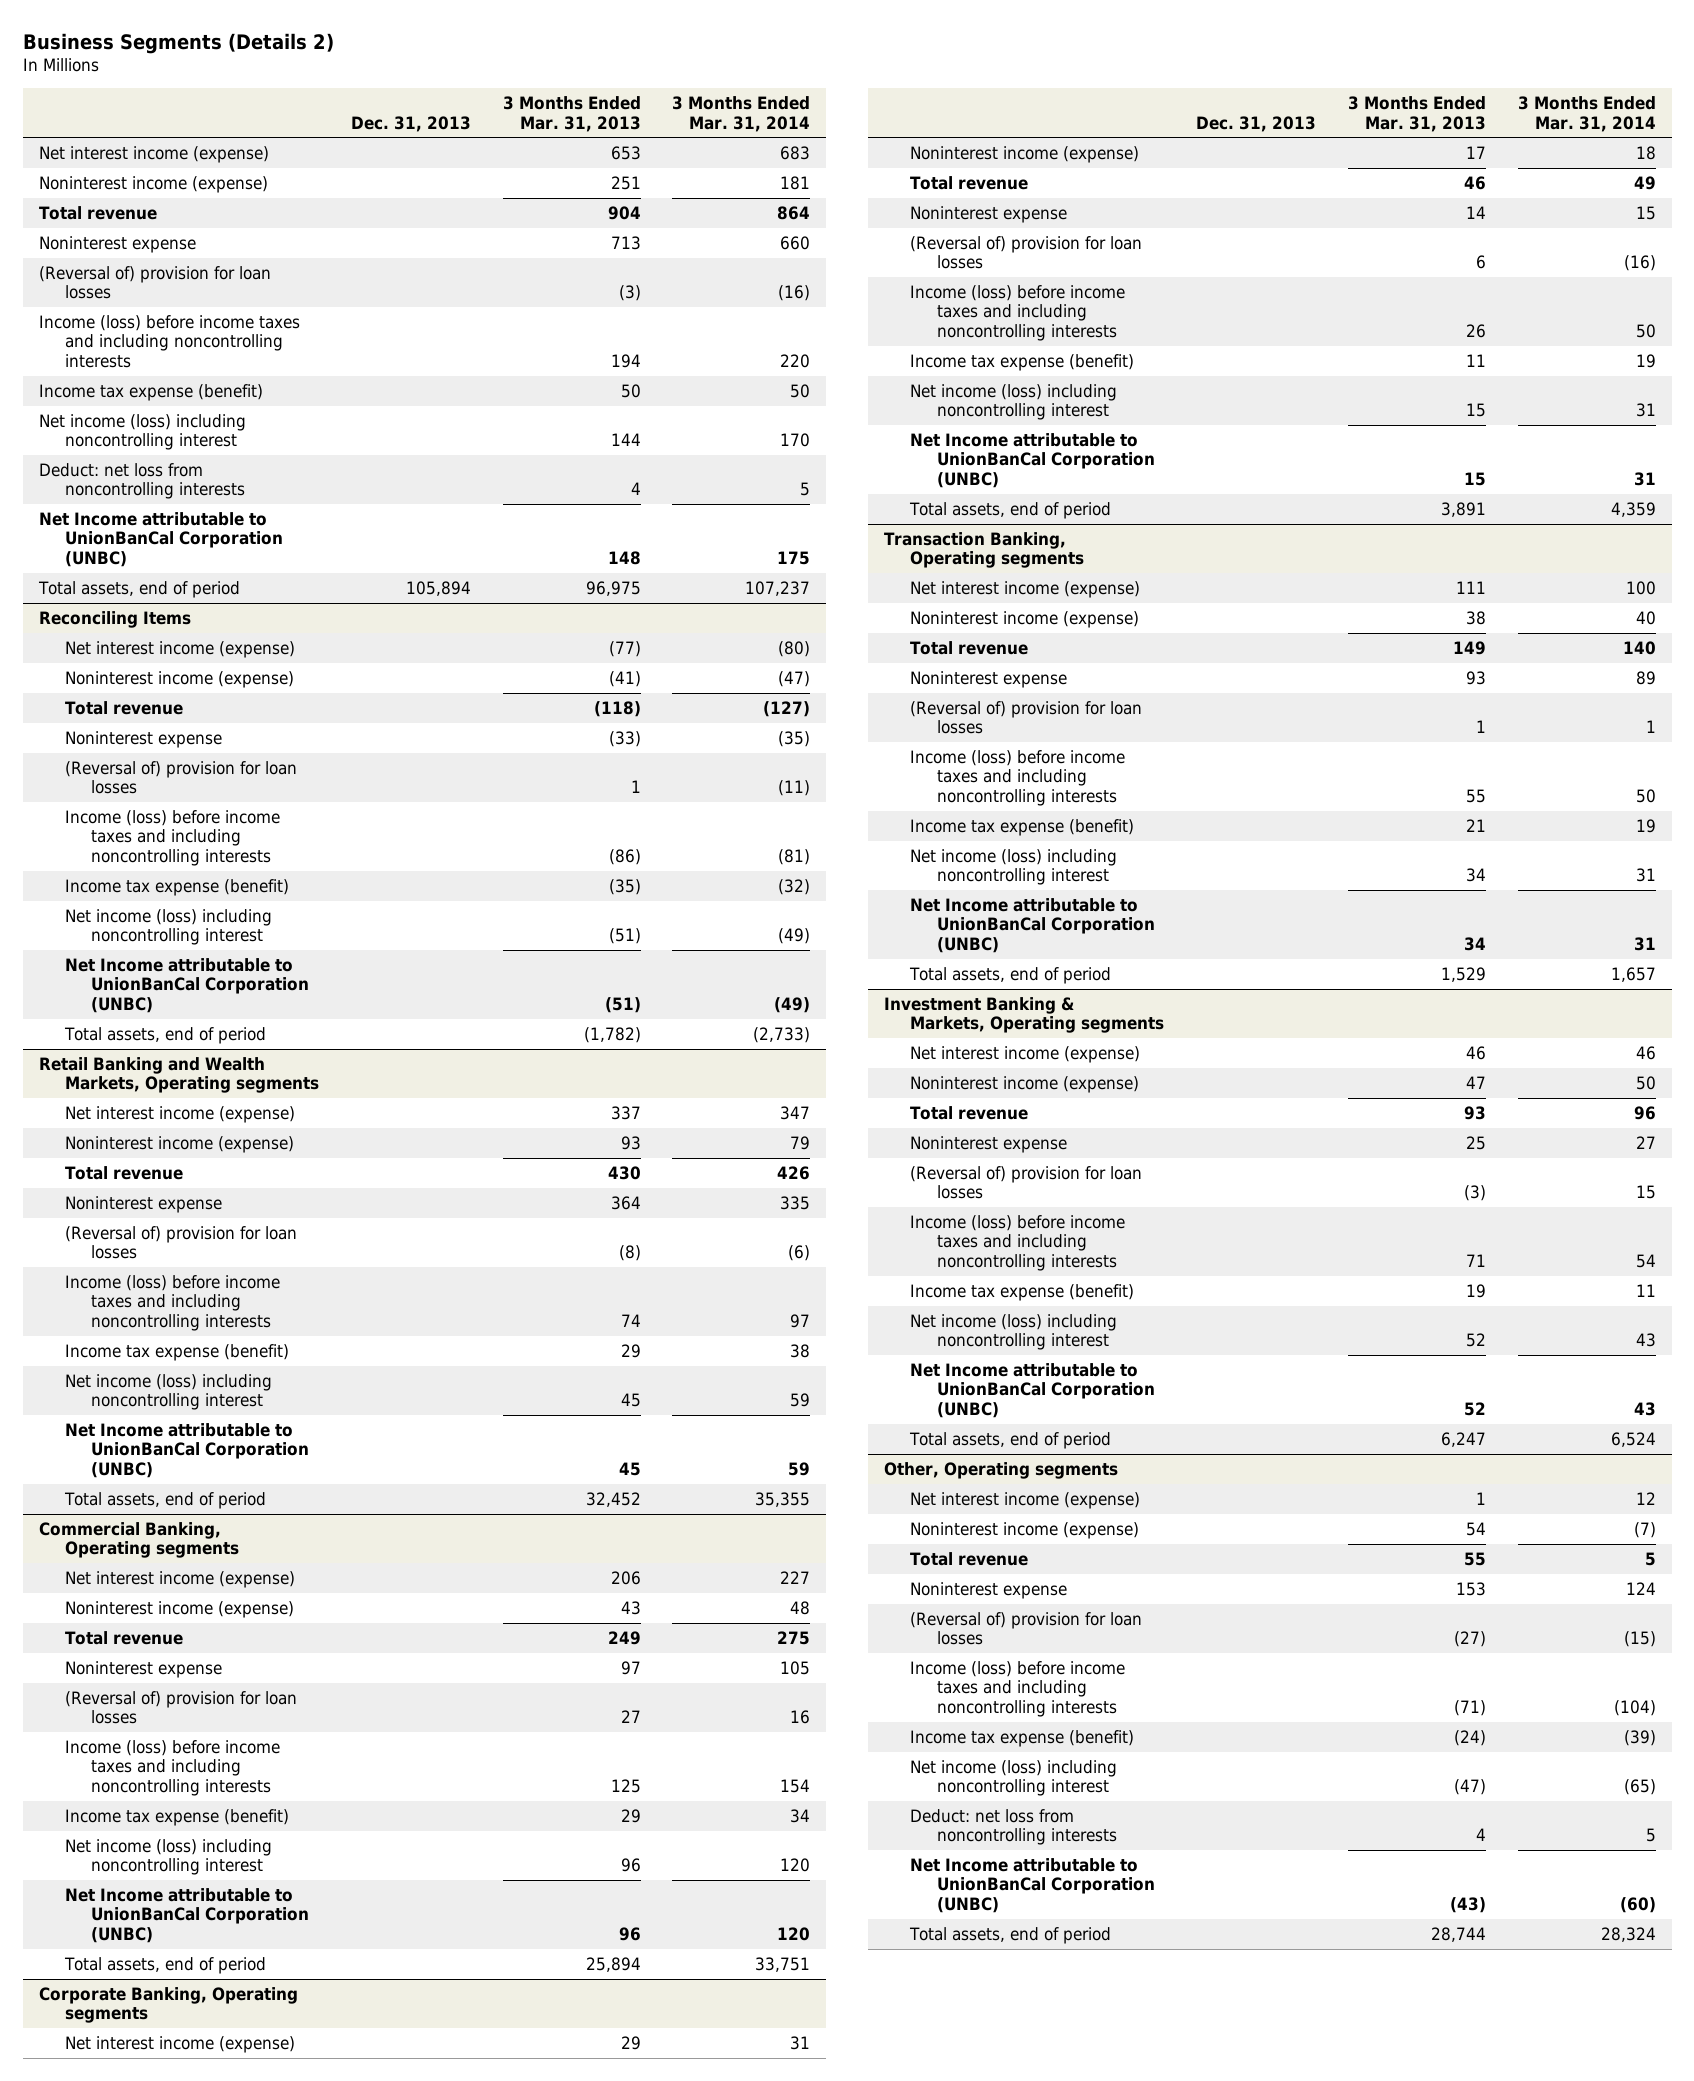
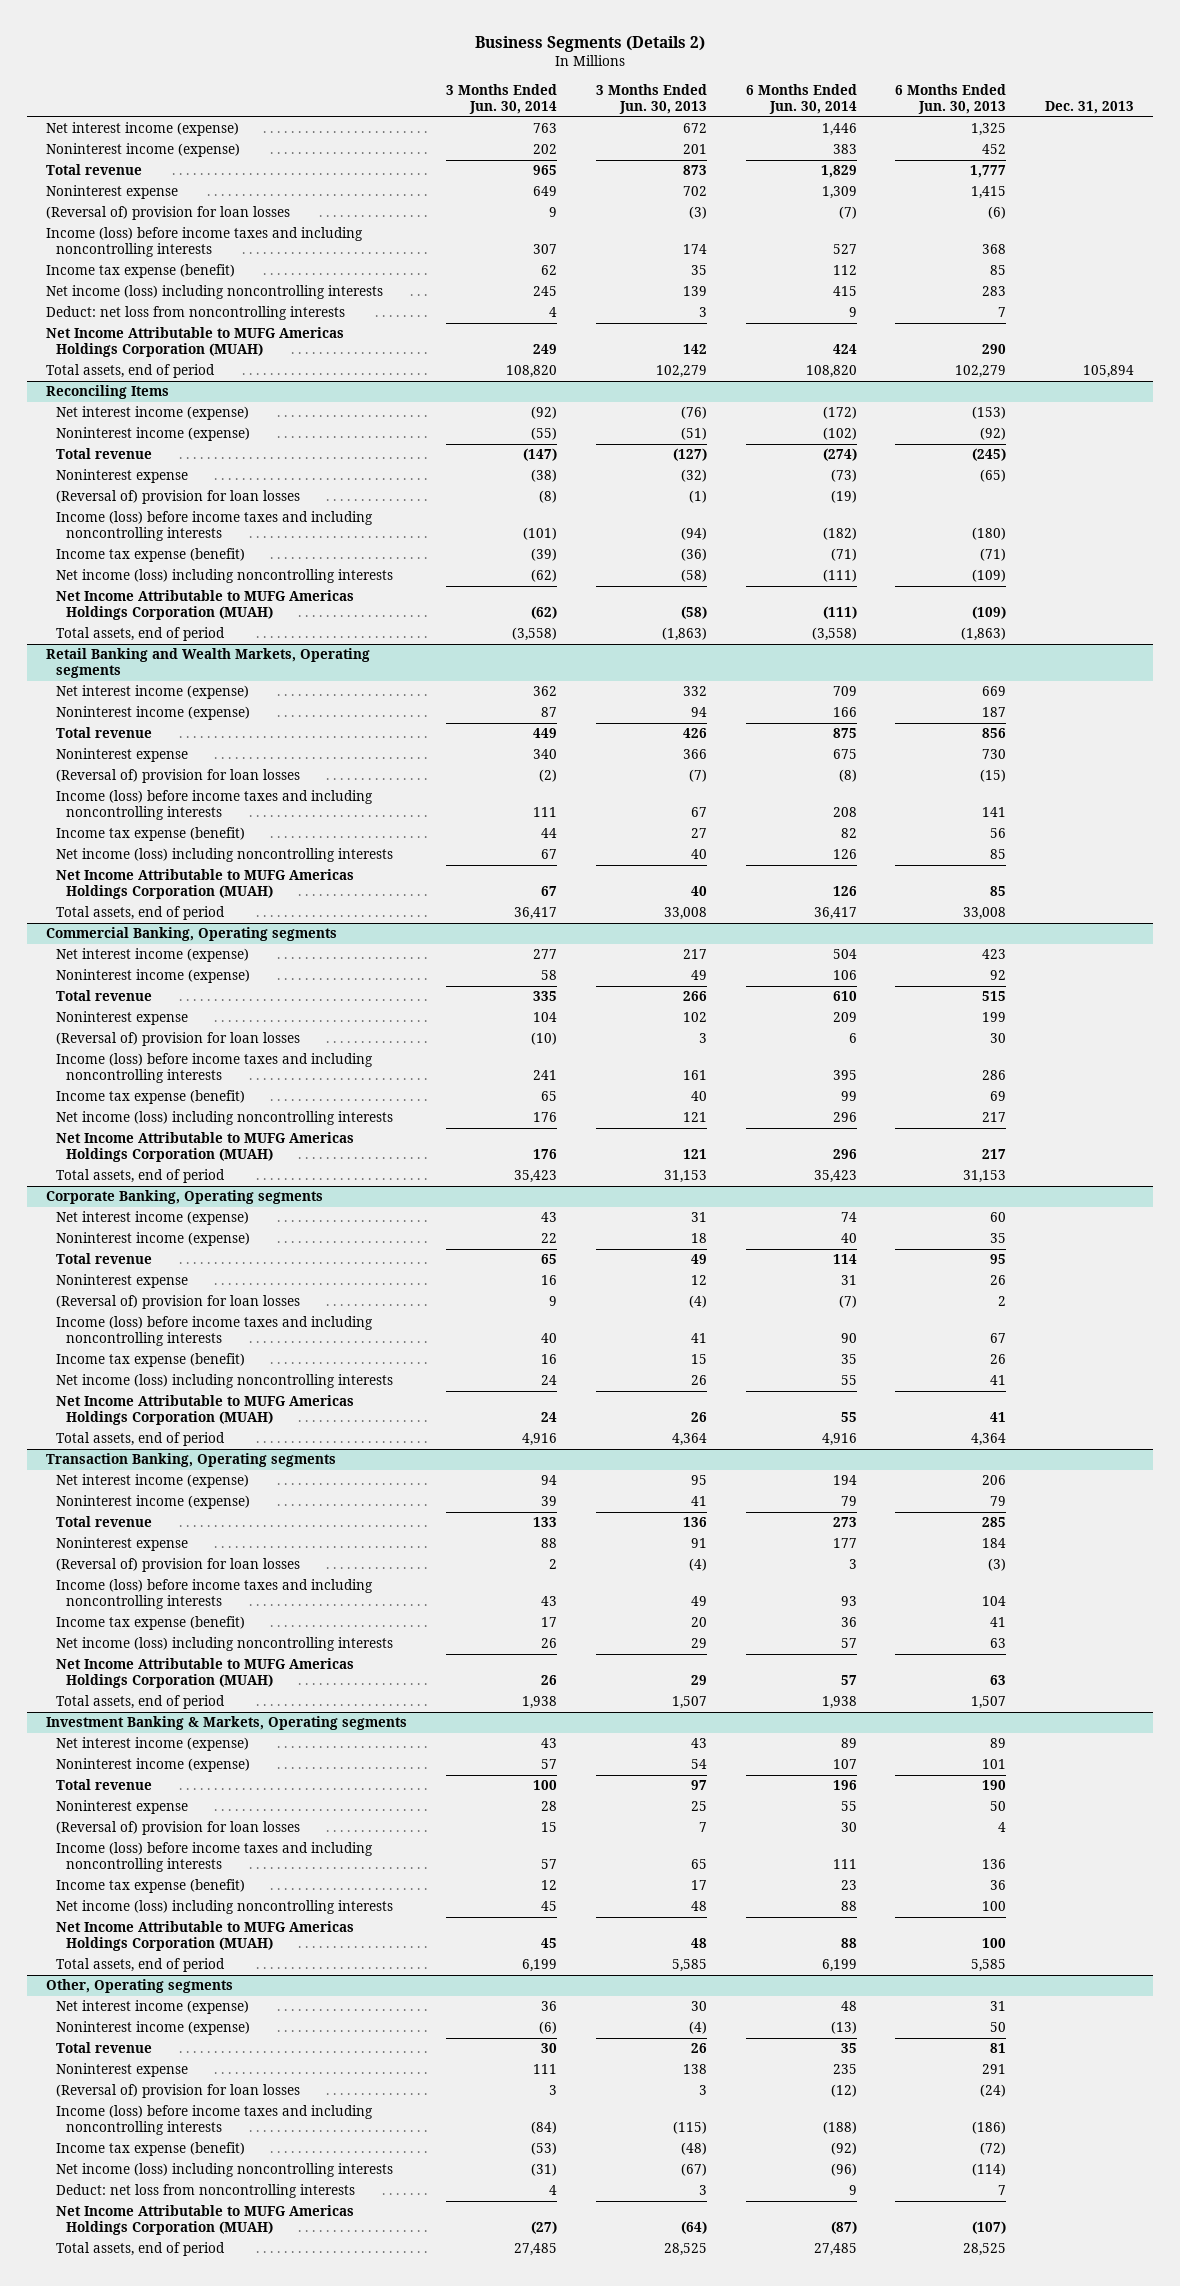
- | Dec. 31, 2013 | 3 Months Ended Mar. 31, 2013 | 3 Months Ended Mar. 31, 2014
+ | 3 Months Ended Jun. 30, 2014 | 3 Months Ended Jun. 30, 2013 | 6 Months Ended Jun. 30, 2014 | 6 Months Ended Jun. 30, 2013 | Dec. 31, 2013
- Net income (loss) including noncontrolling interest | | 144 | 170
+ Net income (loss) including noncontrolling interests | 245 | 139 | 415 | 283 |
- Net Income attributable to UnionBanCal Corporation (UNBC) | | 148 | 175
+ Net Income Attributable to MUFG Americas Holdings Corporation (MUAH) | 249 | 142 | 424 | 290 |
@ Reconciling Items
- Net income (loss) including noncontrolling interest | | (51) | (49)
- Net Income attributable to UnionBanCal Corporation (UNBC) | | (51) | (49)
+ Net income (loss) including noncontrolling interests | (62) | (58) | (111) | (109) |
+ Net Income Attributable to MUFG Americas Holdings Corporation (MUAH) | (62) | (58) | (111) | (109) |
@ Retail Banking and Wealth Markets, Operating segments
- Net income (loss) including noncontrolling interest | | 45 | 59
- Net Income attributable to UnionBanCal Corporation (UNBC) | | 45 | 59
+ Net income (loss) including noncontrolling interests | 67 | 40 | 126 | 85 |
+ Net Income Attributable to MUFG Americas Holdings Corporation (MUAH) | 67 | 40 | 126 | 85 |
@ Commercial Banking, Operating segments
- Net income (loss) including noncontrolling interest | | 96 | 120
- Net Income attributable to UnionBanCal Corporation (UNBC) | | 96 | 120
+ Net income (loss) including noncontrolling interests | 176 | 121 | 296 | 217 |
+ Net Income Attributable to MUFG Americas Holdings Corporation (MUAH) | 176 | 121 | 296 | 217 |
@ Corporate Banking, Operating segments
- Net income (loss) including noncontrolling interest | | 15 | 31
- Net Income attributable to UnionBanCal Corporation (UNBC) | | 15 | 31
+ Net income (loss) including noncontrolling interests | 24 | 26 | 55 | 41 |
+ Net Income Attributable to MUFG Americas Holdings Corporation (MUAH) | 24 | 26 | 55 | 41 |
@ Transaction Banking, Operating segments
- Net income (loss) including noncontrolling interest | | 34 | 31
- Net Income attributable to UnionBanCal Corporation (UNBC) | | 34 | 31
+ Net income (loss) including noncontrolling interests | 26 | 29 | 57 | 63 |
+ Net Income Attributable to MUFG Americas Holdings Corporation (MUAH) | 26 | 29 | 57 | 63 |
@ Investment Banking & Markets, Operating segments
- Net income (loss) including noncontrolling interest | | 52 | 43
- Net Income attributable to UnionBanCal Corporation (UNBC) | | 52 | 43
+ Net income (loss) including noncontrolling interests | 45 | 48 | 88 | 100 |
+ Net Income Attributable to MUFG Americas Holdings Corporation (MUAH) | 45 | 48 | 88 | 100 |
@ Other, Operating segments
- Net income (loss) including noncontrolling interest | | (47) | (65)
+ Net income (loss) including noncontrolling interests | (31) | (67) | (96) | (114) |
- Net Income attributable to UnionBanCal Corporation (UNBC) | | (43) | (60)
+ Net Income Attributable to MUFG Americas Holdings Corporation (MUAH) | (27) | (64) | (87) | (107) |

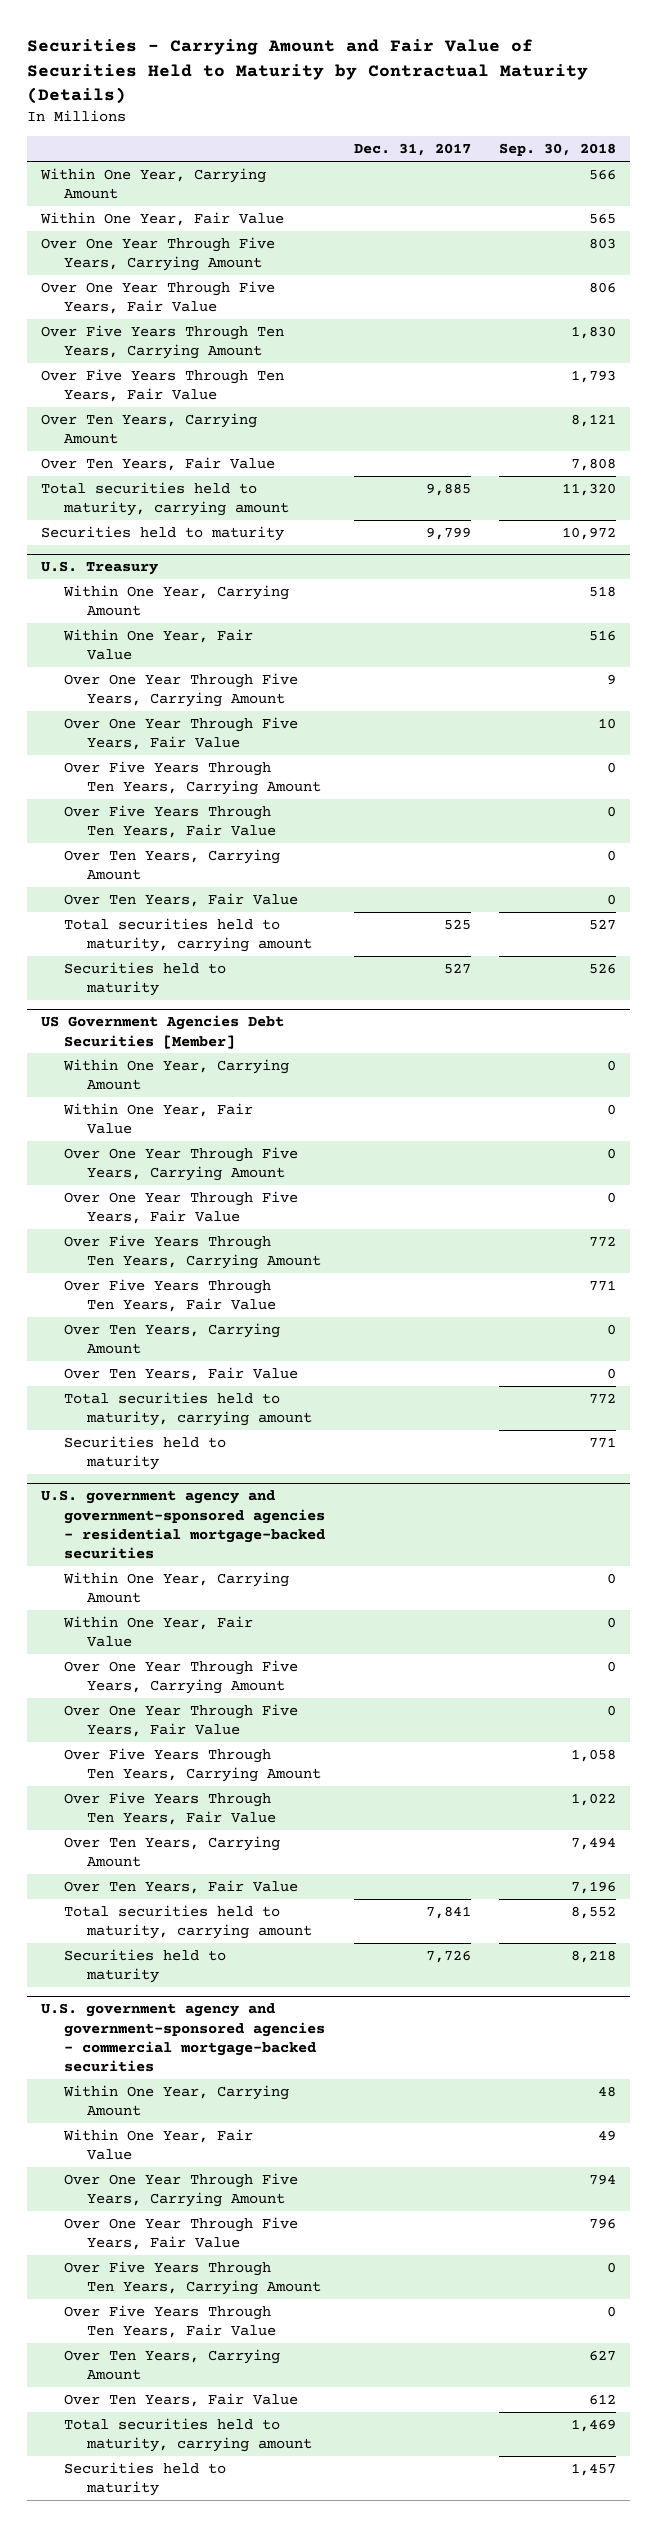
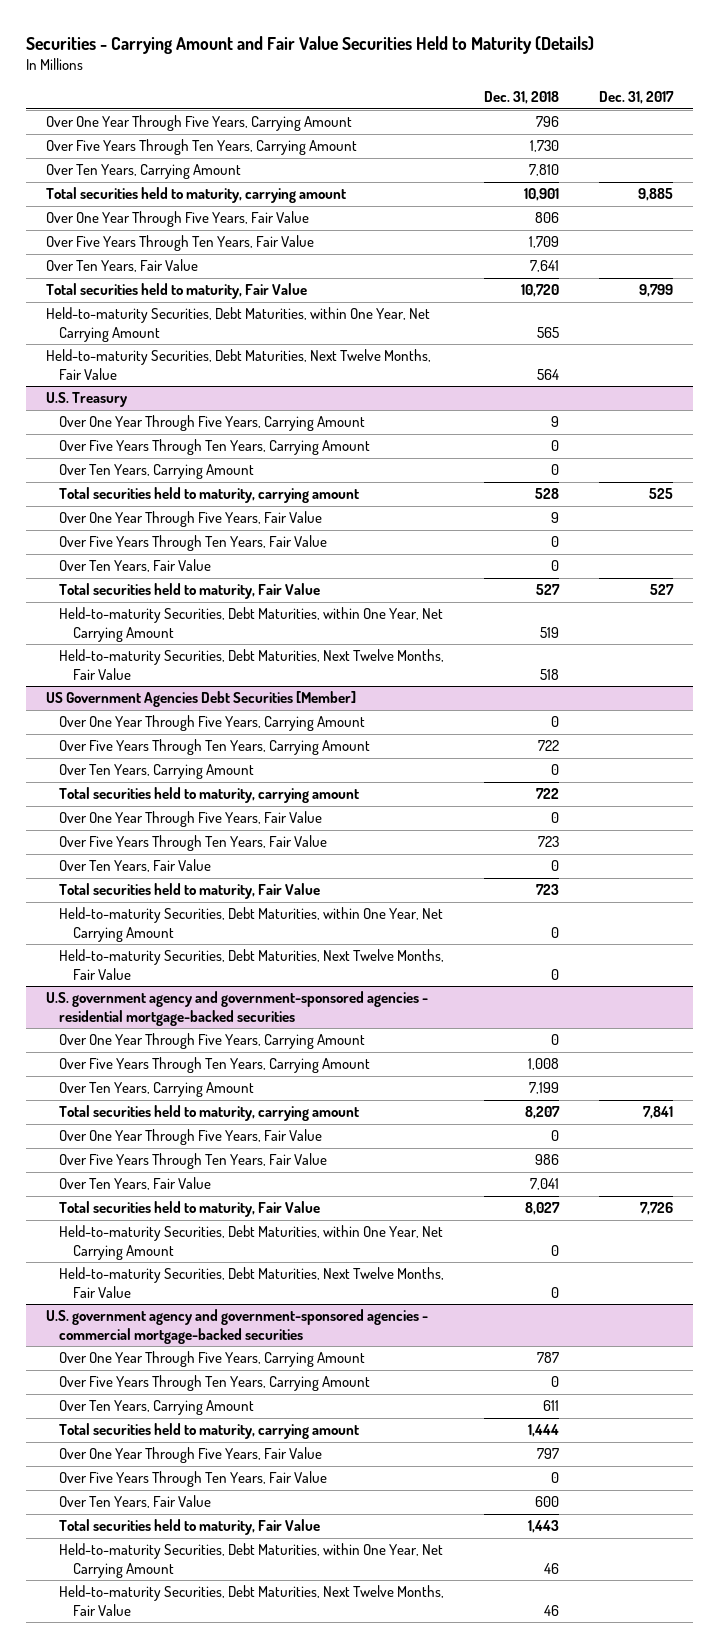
- Securities - Carrying Amount and Fair Value of Securities Held to Maturity by Contractual Maturity (Details)
+ Securities - Carrying Amount and Fair Value Securities Held to Maturity (Details)
- | Dec. 31, 2017 | Sep. 30, 2018
+ | Dec. 31, 2018 | Dec. 31, 2017
- Within One Year, Carrying Amount | | 566
- Within One Year, Fair Value | | 565
- Securities held to maturity | 9,799 | 10,972
moved down: Over One Year Through Five Years, Fair Value | 806 |
moved down: Over Five Years Through Ten Years, Fair Value | 1,709 |
moved down: Over Ten Years, Fair Value | 7,641 |
+ Total securities held to maturity, Fair Value | 10,720 | 9,799
+ Held-to-maturity Securities, Debt Maturities, within One Year, Net Carrying Amount | 565 |
+ Held-to-maturity Securities, Debt Maturities, Next Twelve Months, Fair Value | 564 |
@ U.S. Treasury
- Within One Year, Carrying Amount | | 518
- Within One Year, Fair Value | | 516
- Securities held to maturity | 527 | 526
moved down: Over One Year Through Five Years, Fair Value | 9 |
moved down: Over Five Years Through Ten Years, Fair Value | 0 |
moved down: Over Ten Years, Fair Value | 0 |
+ Total securities held to maturity, Fair Value | 527 | 527
+ Held-to-maturity Securities, Debt Maturities, within One Year, Net Carrying Amount | 519 |
+ Held-to-maturity Securities, Debt Maturities, Next Twelve Months, Fair Value | 518 |
@ US Government Agencies Debt Securities [Member]
- Within One Year, Carrying Amount | | 0
- Within One Year, Fair Value | | 0
- Securities held to maturity | | 771
moved down: Over One Year Through Five Years, Fair Value | 0 |
moved down: Over Five Years Through Ten Years, Fair Value | 723 |
moved down: Over Ten Years, Fair Value | 0 |
+ Total securities held to maturity, Fair Value | 723 |
+ Held-to-maturity Securities, Debt Maturities, within One Year, Net Carrying Amount | 0 |
+ Held-to-maturity Securities, Debt Maturities, Next Twelve Months, Fair Value | 0 |
@ U.S. government agency and government-sponsored agencies - residential mortgage-backed securities
- Within One Year, Carrying Amount | | 0
- Within One Year, Fair Value | | 0
- Securities held to maturity | 7,726 | 8,218
moved down: Over One Year Through Five Years, Fair Value | 0 |
moved down: Over Five Years Through Ten Years, Fair Value | 986 |
moved down: Over Ten Years, Fair Value | 7,041 |
+ Total securities held to maturity, Fair Value | 8,027 | 7,726
+ Held-to-maturity Securities, Debt Maturities, within One Year, Net Carrying Amount | 0 |
+ Held-to-maturity Securities, Debt Maturities, Next Twelve Months, Fair Value | 0 |
@ U.S. government agency and government-sponsored agencies - commercial mortgage-backed securities
- Within One Year, Carrying Amount | | 48
- Within One Year, Fair Value | | 49
- Securities held to maturity | | 1,457
moved down: Over One Year Through Five Years, Fair Value | 797 |
moved down: Over Five Years Through Ten Years, Fair Value | 0 |
moved down: Over Ten Years, Fair Value | 600 |
+ Total securities held to maturity, Fair Value | 1,443 |
+ Held-to-maturity Securities, Debt Maturities, within One Year, Net Carrying Amount | 46 |
+ Held-to-maturity Securities, Debt Maturities, Next Twelve Months, Fair Value | 46 |

